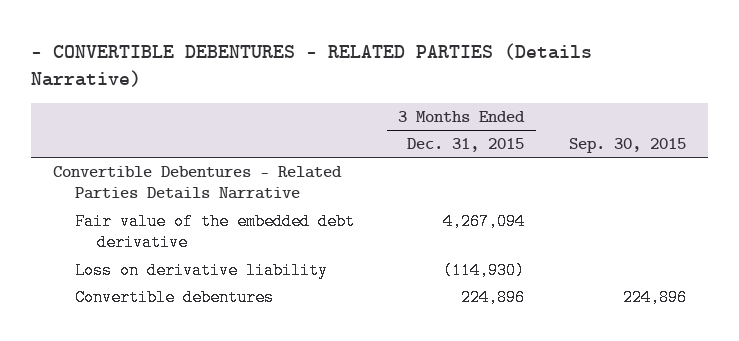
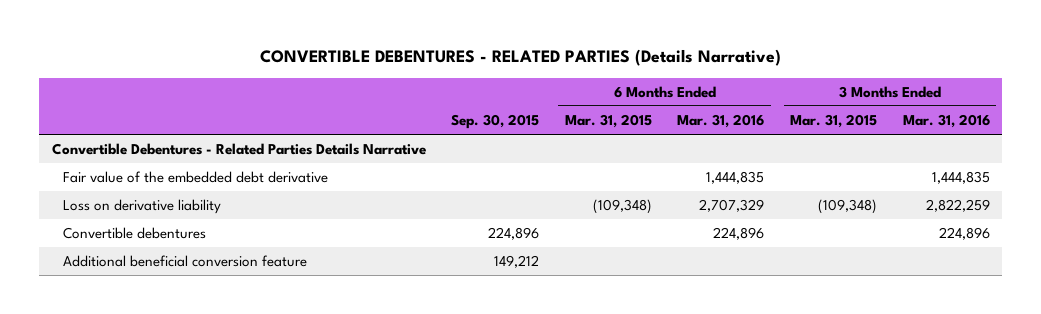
- - CONVERTIBLE DEBENTURES - RELATED PARTIES (Details Narrative)
+ CONVERTIBLE DEBENTURES - RELATED PARTIES (Details Narrative)
- | 3 Months Ended Dec. 31, 2015 | Sep. 30, 2015
+ | Sep. 30, 2015 | 6 Months Ended Mar. 31, 2015 | 6 Months Ended Mar. 31, 2016 | 3 Months Ended Mar. 31, 2015 | 3 Months Ended Mar. 31, 2016
+ Additional beneficial conversion feature | 149,212 | | | |

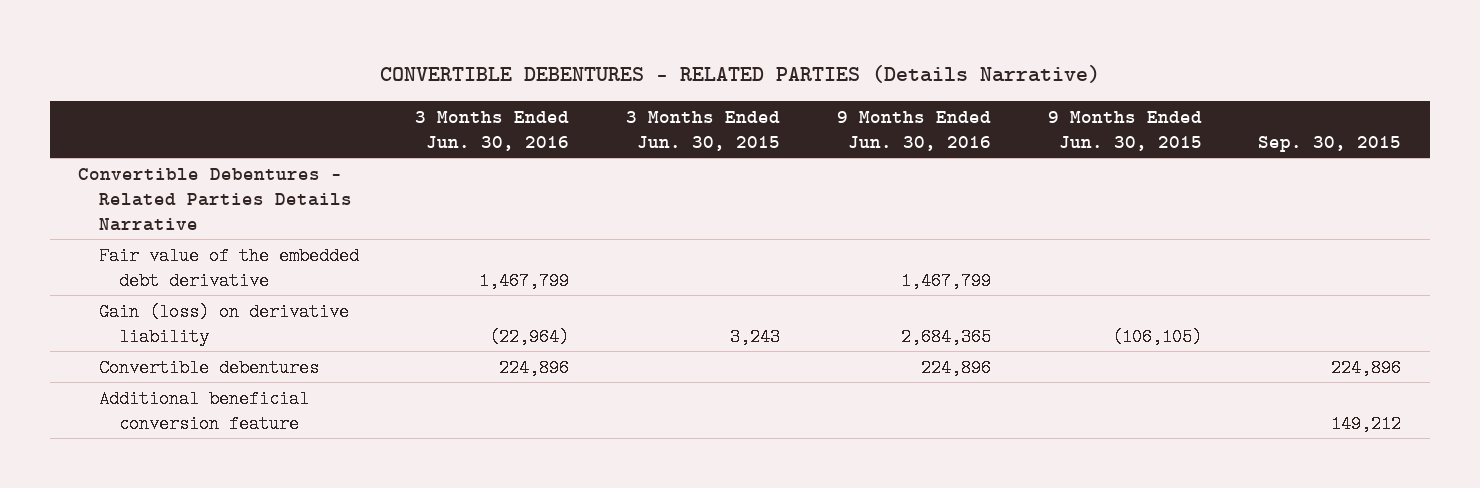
- | Sep. 30, 2015 | 6 Months Ended Mar. 31, 2015 | 6 Months Ended Mar. 31, 2016 | 3 Months Ended Mar. 31, 2015 | 3 Months Ended Mar. 31, 2016
+ | 3 Months Ended Jun. 30, 2016 | 3 Months Ended Jun. 30, 2015 | 9 Months Ended Jun. 30, 2016 | 9 Months Ended Jun. 30, 2015 | Sep. 30, 2015
- Loss on derivative liability | | (109,348) | 2,707,329 | (109,348) | 2,822,259
+ Gain (loss) on derivative liability | (22,964) | 3,243 | 2,684,365 | (106,105) |

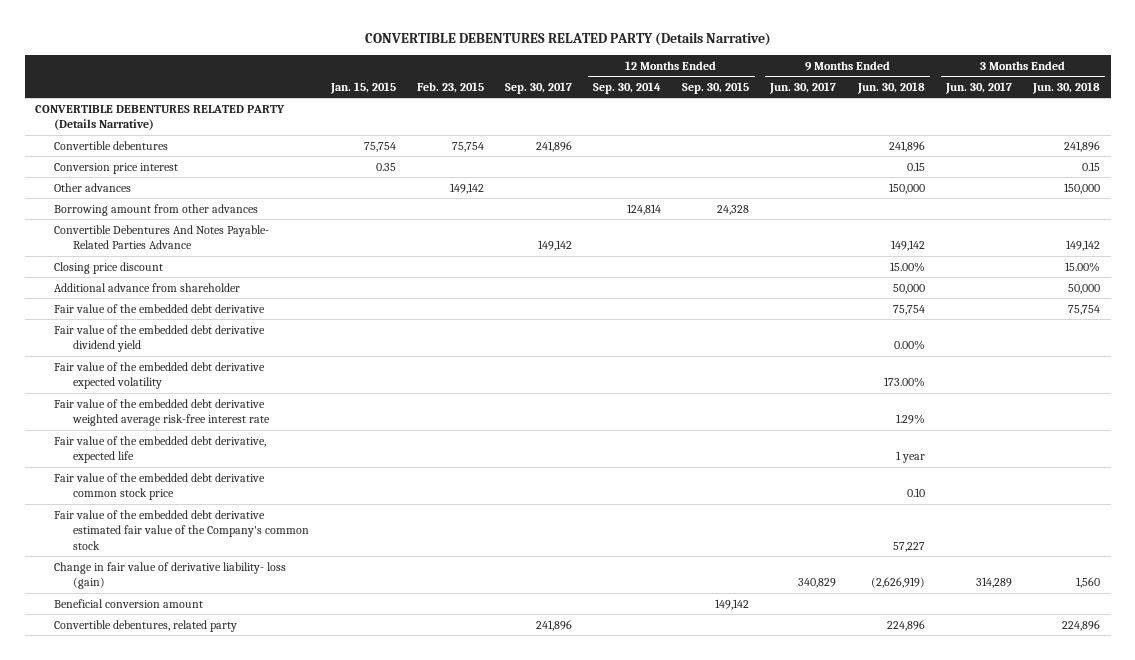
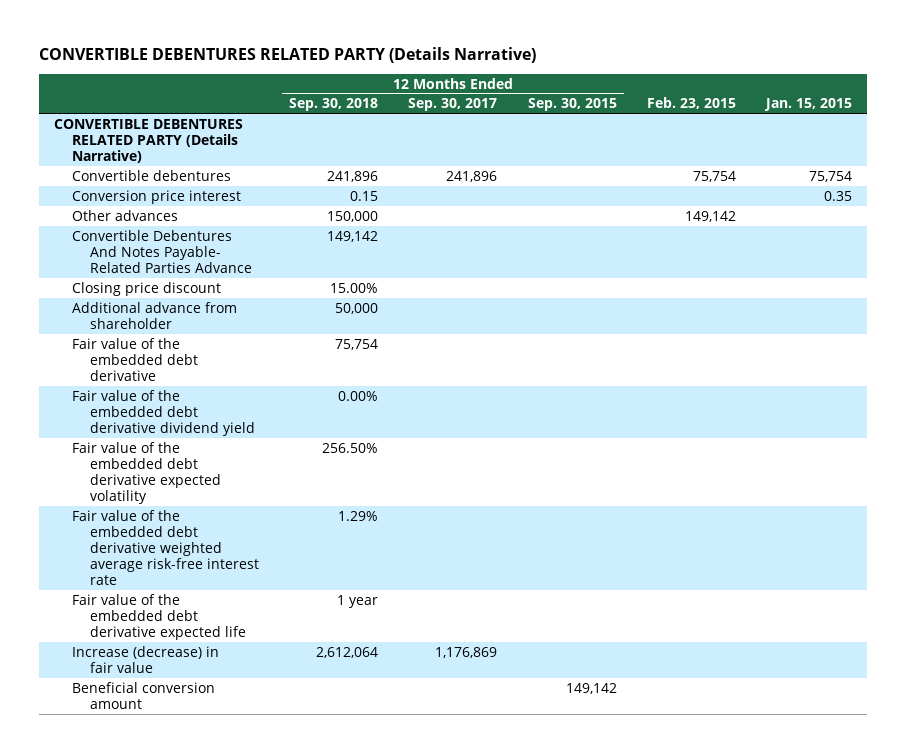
- | Jan. 15, 2015 | Feb. 23, 2015 | Sep. 30, 2017 | 12 Months Ended Sep. 30, 2014 | 12 Months Ended Sep. 30, 2015 | 9 Months Ended Jun. 30, 2017 | 9 Months Ended Jun. 30, 2018 | 3 Months Ended Jun. 30, 2017 | 3 Months Ended Jun. 30, 2018
+ | 12 Months Ended Sep. 30, 2018 | 12 Months Ended Sep. 30, 2017 | 12 Months Ended Sep. 30, 2015 | Feb. 23, 2015 | Jan. 15, 2015
- Borrowing amount from other advances | | | | 124,814 | 24,328 | | | |
- Fair value of the embedded debt derivative, expected life | | | | | | | 1 year | |
- Fair value of the embedded debt derivative common stock price | | | | | | | 0.10 | |
- Fair value of the embedded debt derivative estimated fair value of the Company's common stock | | | | | | | 57,227 | |
- Change in fair value of derivative liability- loss (gain) | | | | | | 340,829 | (2,626,919) | 314,289 | 1,560
+ Fair value of the embedded debt derivative expected life | 1 year | | | |
+ Increase (decrease) in fair value | 2,612,064 | 1,176,869 | | |
- Convertible debentures, related party | | | 241,896 | | | | 224,896 | | 224,896

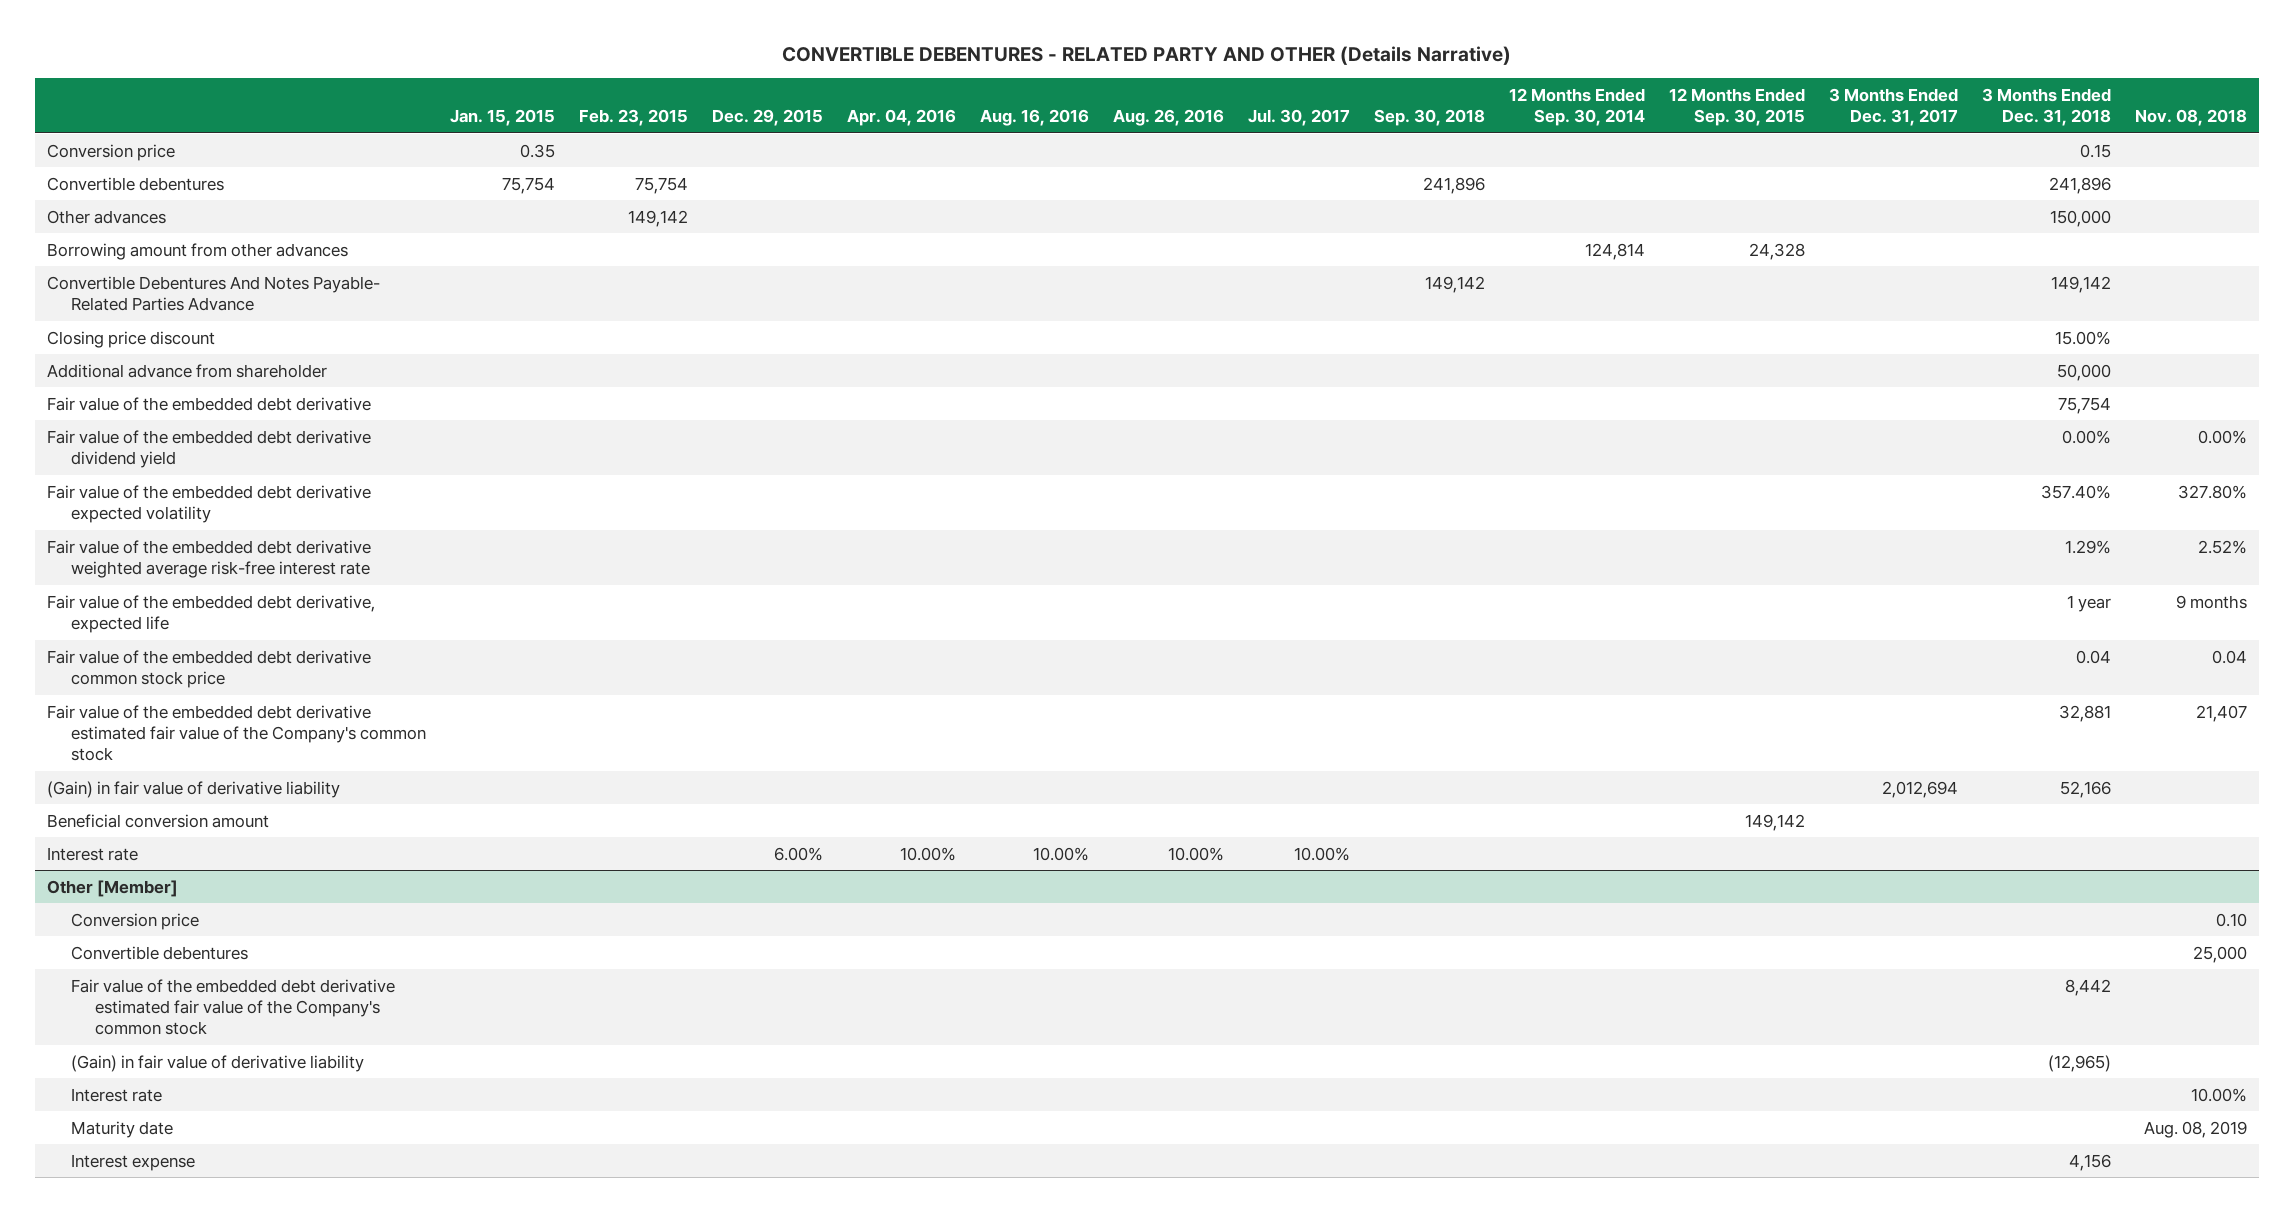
- CONVERTIBLE DEBENTURES RELATED PARTY (Details Narrative)
+ CONVERTIBLE DEBENTURES - RELATED PARTY AND OTHER (Details Narrative)
- | 12 Months Ended Sep. 30, 2018 | 12 Months Ended Sep. 30, 2017 | 12 Months Ended Sep. 30, 2015 | Feb. 23, 2015 | Jan. 15, 2015
+ | Jan. 15, 2015 | Feb. 23, 2015 | Dec. 29, 2015 | Apr. 04, 2016 | Aug. 16, 2016 | Aug. 26, 2016 | Jul. 30, 2017 | Sep. 30, 2018 | 12 Months Ended Sep. 30, 2014 | 12 Months Ended Sep. 30, 2015 | 3 Months Ended Dec. 31, 2017 | 3 Months Ended Dec. 31, 2018 | Nov. 08, 2018
- CONVERTIBLE DEBENTURES RELATED PARTY (Details Narrative)
+ Conversion price | 0.35 | | | | | | | | | | | 0.15 |
- Conversion price interest | 0.15 | | | | 0.35
+ Borrowing amount from other advances | | | | | | | | | 124,814 | 24,328 | | |
- Fair value of the embedded debt derivative expected life | 1 year | | | |
- Increase (decrease) in fair value | 2,612,064 | 1,176,869 | | |
+ Fair value of the embedded debt derivative, expected life | | | | | | | | | | | | 1 year | 9 months
+ Fair value of the embedded debt derivative common stock price | | | | | | | | | | | | 0.04 | 0.04
+ Fair value of the embedded debt derivative estimated fair value of the Company's common stock | | | | | | | | | | | | 32,881 | 21,407
+ (Gain) in fair value of derivative liability | | | | | | | | | | | 2,012,694 | 52,166 |
+ Interest rate | | | 6.00% | 10.00% | 10.00% | 10.00% | 10.00% | | | | | |
+ Other [Member]
+ Conversion price | | | | | | | | | | | | | 0.10
+ Convertible debentures | | | | | | | | | | | | | 25,000
+ Fair value of the embedded debt derivative estimated fair value of the Company's common stock | | | | | | | | | | | | 8,442 |
+ (Gain) in fair value of derivative liability | | | | | | | | | | | | (12,965) |
+ Interest rate | | | | | | | | | | | | | 10.00%
+ Maturity date | | | | | | | | | | | | | Aug. 08, 2019
+ Interest expense | | | | | | | | | | | | 4,156 |

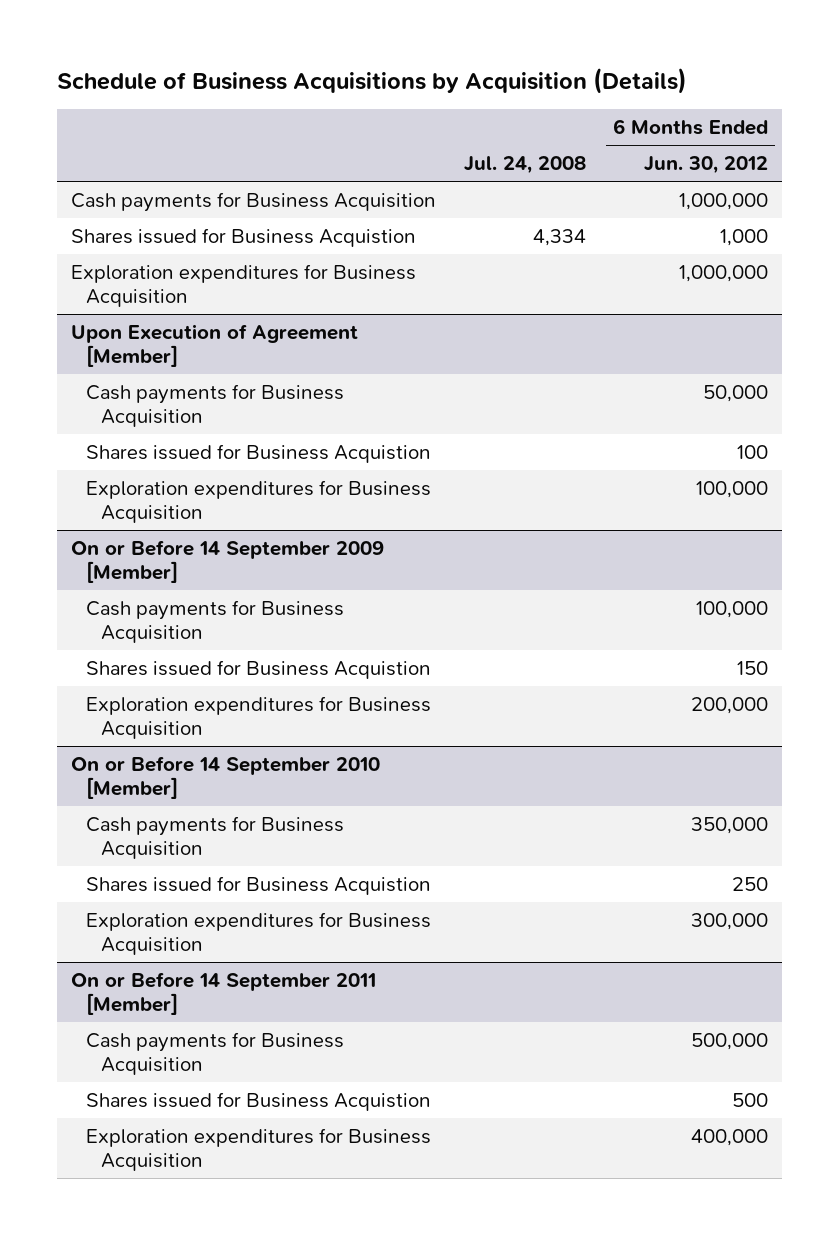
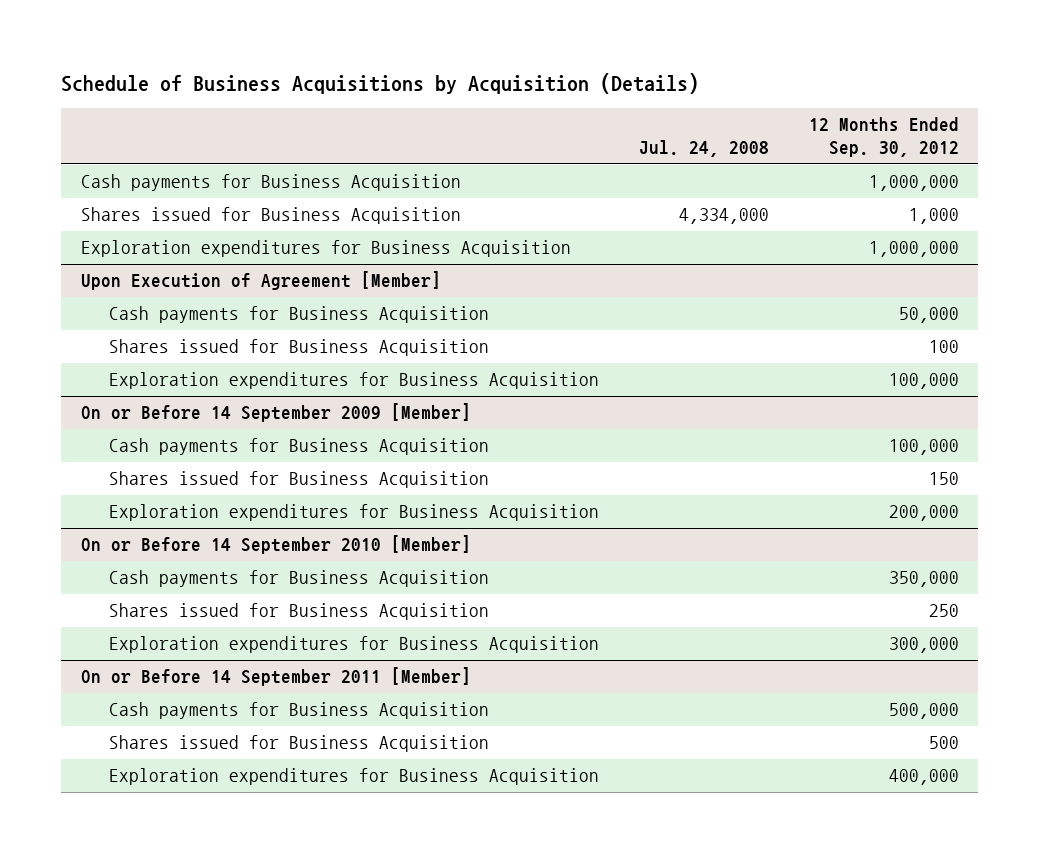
- | Jul. 24, 2008 | 6 Months Ended Jun. 30, 2012
+ | Jul. 24, 2008 | 12 Months Ended Sep. 30, 2012
- Shares issued for Business Acquistion | 4,334 | 1,000
+ Shares issued for Business Acquisition | 4,334,000 | 1,000
@ Upon Execution of Agreement [Member]
- Shares issued for Business Acquistion | | 100
+ Shares issued for Business Acquisition | | 100
@ On or Before 14 September 2009 [Member]
- Shares issued for Business Acquistion | | 150
+ Shares issued for Business Acquisition | | 150
@ On or Before 14 September 2010 [Member]
- Shares issued for Business Acquistion | | 250
+ Shares issued for Business Acquisition | | 250
@ On or Before 14 September 2011 [Member]
- Shares issued for Business Acquistion | | 500
+ Shares issued for Business Acquisition | | 500

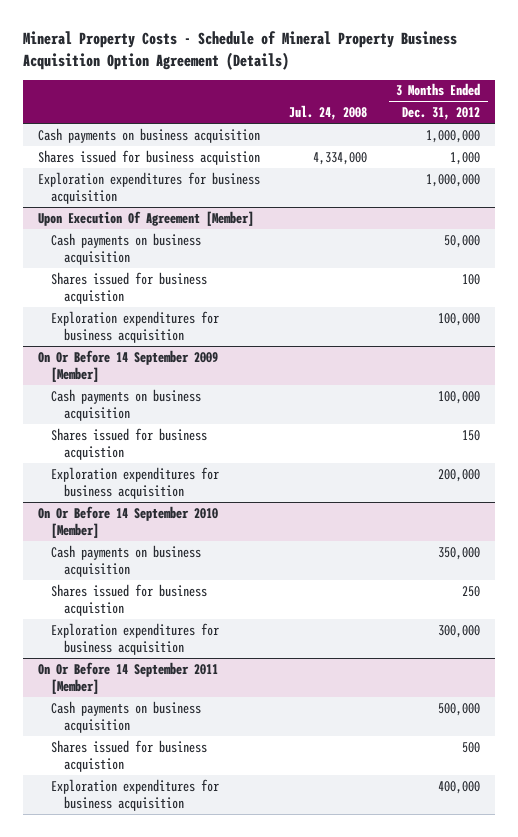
- Schedule of Business Acquisitions by Acquisition (Details)
+ Mineral Property Costs - Schedule of Mineral Property Business Acquisition Option Agreement (Details)
- | Jul. 24, 2008 | 12 Months Ended Sep. 30, 2012
+ | Jul. 24, 2008 | 3 Months Ended Dec. 31, 2012
- Cash payments for Business Acquisition | | 1,000,000
- Shares issued for Business Acquisition | 4,334,000 | 1,000
- Exploration expenditures for Business Acquisition | | 1,000,000
- Upon Execution of Agreement [Member]
- Cash payments for Business Acquisition | | 50,000
- Shares issued for Business Acquisition | | 100
- Exploration expenditures for Business Acquisition | | 100,000
- On or Before 14 September 2009 [Member]
- Cash payments for Business Acquisition | | 100,000
- Shares issued for Business Acquisition | | 150
- Exploration expenditures for Business Acquisition | | 200,000
- On or Before 14 September 2010 [Member]
- Cash payments for Business Acquisition | | 350,000
- Shares issued for Business Acquisition | | 250
- Exploration expenditures for Business Acquisition | | 300,000
- On or Before 14 September 2011 [Member]
- Cash payments for Business Acquisition | | 500,000
- Shares issued for Business Acquisition | | 500
- Exploration expenditures for Business Acquisition | | 400,000
+ Cash payments on business acquisition | | 1,000,000
+ Shares issued for business acquistion | 4,334,000 | 1,000
+ Exploration expenditures for business acquisition | | 1,000,000
+ Upon Execution Of Agreement [Member]
+ Cash payments on business acquisition | | 50,000
+ Shares issued for business acquistion | | 100
+ Exploration expenditures for business acquisition | | 100,000
+ On Or Before 14 September 2009 [Member]
+ Cash payments on business acquisition | | 100,000
+ Shares issued for business acquistion | | 150
+ Exploration expenditures for business acquisition | | 200,000
+ On Or Before 14 September 2010 [Member]
+ Cash payments on business acquisition | | 350,000
+ Shares issued for business acquistion | | 250
+ Exploration expenditures for business acquisition | | 300,000
+ On Or Before 14 September 2011 [Member]
+ Cash payments on business acquisition | | 500,000
+ Shares issued for business acquistion | | 500
+ Exploration expenditures for business acquisition | | 400,000

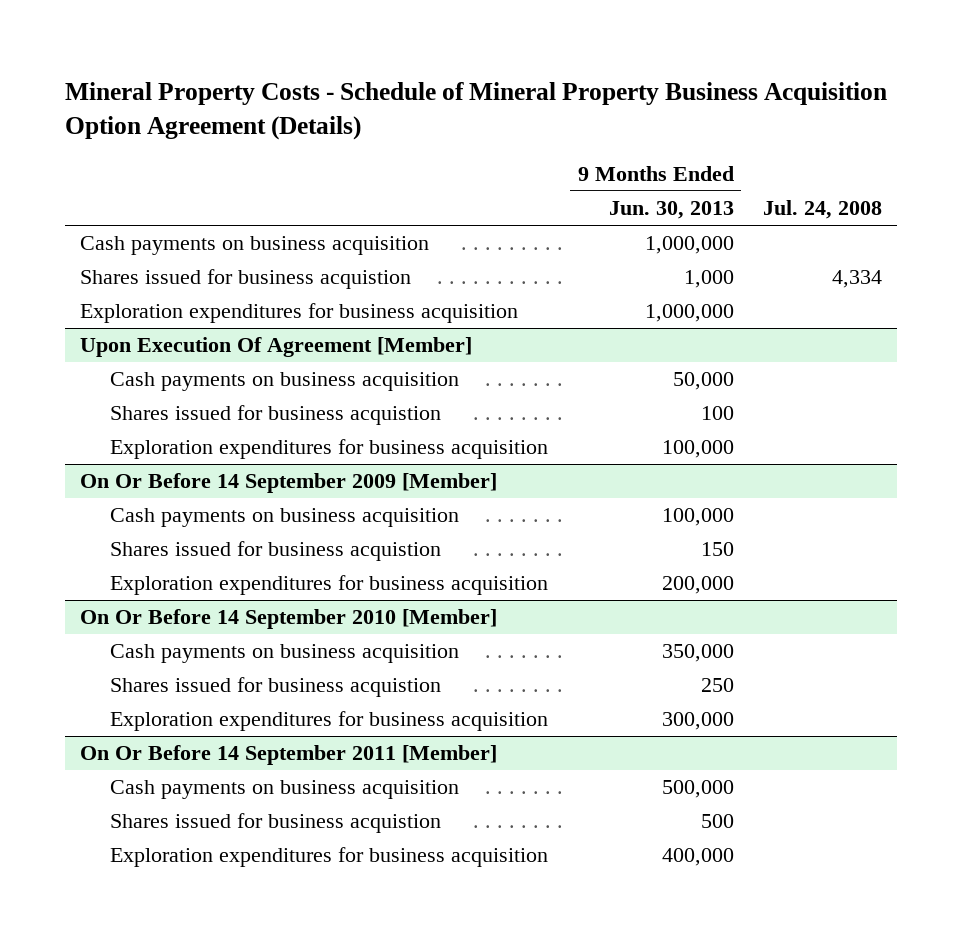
- | Jul. 24, 2008 | 3 Months Ended Dec. 31, 2012
+ | 9 Months Ended Jun. 30, 2013 | Jul. 24, 2008
- Shares issued for business acquistion | 4,334,000 | 1,000
+ Shares issued for business acquistion | 1,000 | 4,334

